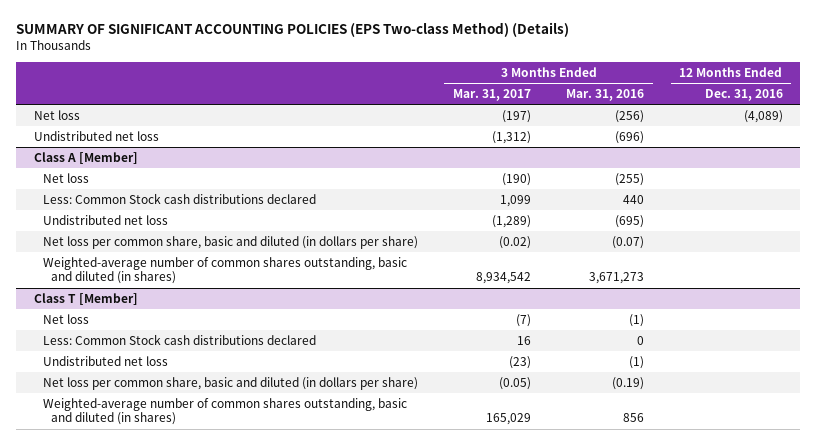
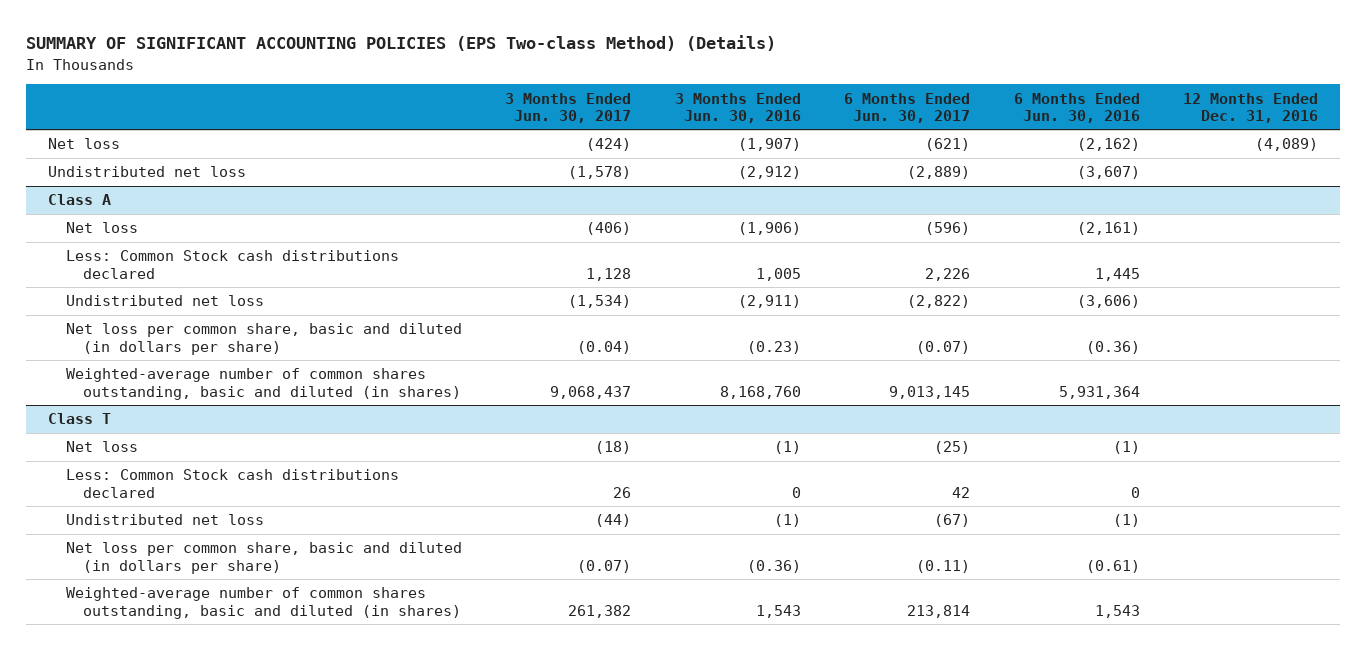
- | 3 Months Ended Mar. 31, 2017 | 3 Months Ended Mar. 31, 2016 | 12 Months Ended Dec. 31, 2016
+ | 3 Months Ended Jun. 30, 2017 | 3 Months Ended Jun. 30, 2016 | 6 Months Ended Jun. 30, 2017 | 6 Months Ended Jun. 30, 2016 | 12 Months Ended Dec. 31, 2016
- Class A [Member]
+ Class A
- Class T [Member]
+ Class T

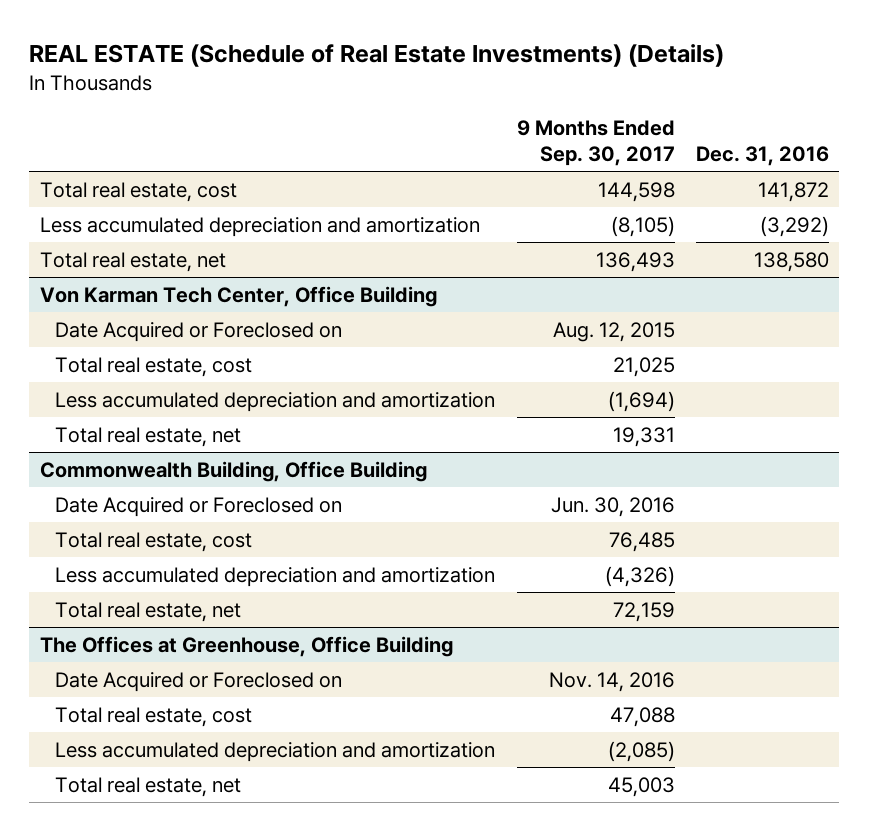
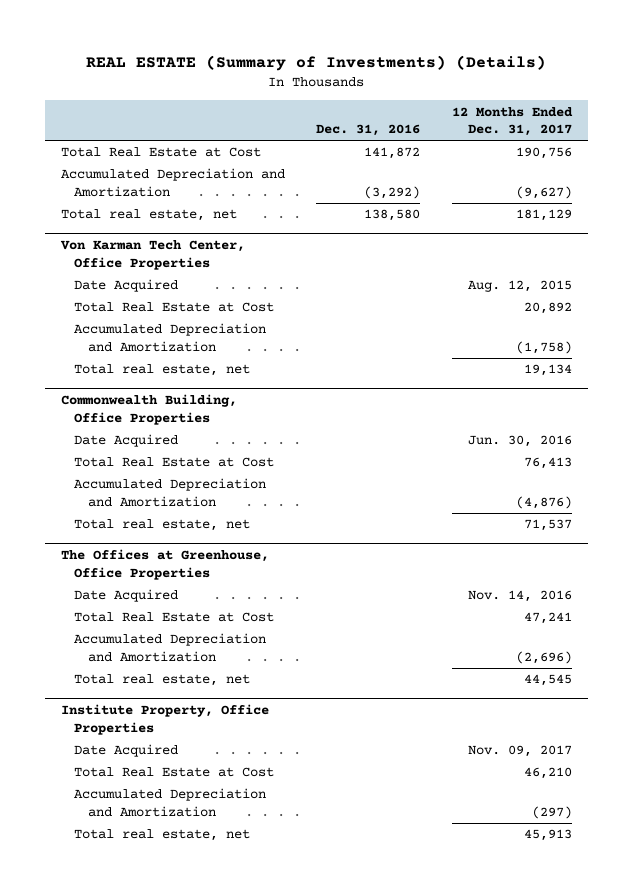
- REAL ESTATE (Schedule of Real Estate Investments) (Details)
+ REAL ESTATE (Summary of Investments) (Details)
- | 9 Months Ended Sep. 30, 2017 | Dec. 31, 2016
+ | Dec. 31, 2016 | 12 Months Ended Dec. 31, 2017
- Total real estate, cost | 144,598 | 141,872
- Less accumulated depreciation and amortization | (8,105) | (3,292)
+ Total Real Estate at Cost | 141,872 | 190,756
+ Accumulated Depreciation and Amortization | (3,292) | (9,627)
- Von Karman Tech Center, Office Building
- Date Acquired or Foreclosed on | Aug. 12, 2015 |
- Total real estate, cost | 21,025 |
- Less accumulated depreciation and amortization | (1,694) |
+ Von Karman Tech Center, Office Properties
+ Date Acquired | | Aug. 12, 2015
+ Total Real Estate at Cost | | 20,892
+ Accumulated Depreciation and Amortization | | (1,758)
- Commonwealth Building, Office Building
- Date Acquired or Foreclosed on | Jun. 30, 2016 |
- Total real estate, cost | 76,485 |
- Less accumulated depreciation and amortization | (4,326) |
+ Commonwealth Building, Office Properties
+ Date Acquired | | Jun. 30, 2016
+ Total Real Estate at Cost | | 76,413
+ Accumulated Depreciation and Amortization | | (4,876)
- The Offices at Greenhouse, Office Building
- Date Acquired or Foreclosed on | Nov. 14, 2016 |
- Total real estate, cost | 47,088 |
- Less accumulated depreciation and amortization | (2,085) |
+ The Offices at Greenhouse, Office Properties
+ Date Acquired | | Nov. 14, 2016
+ Total Real Estate at Cost | | 47,241
+ Accumulated Depreciation and Amortization | | (2,696)
+ Institute Property, Office Properties
+ Date Acquired | | Nov. 09, 2017
+ Total Real Estate at Cost | | 46,210
+ Accumulated Depreciation and Amortization | | (297)
+ Total real estate, net | | 45,913

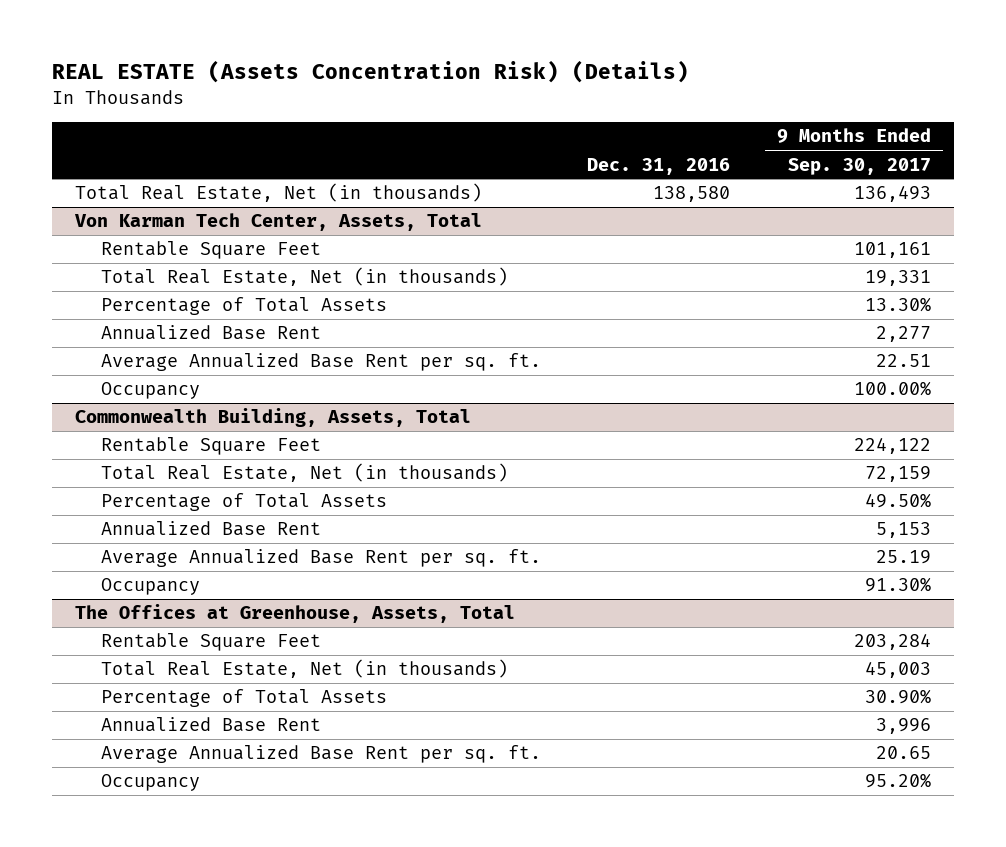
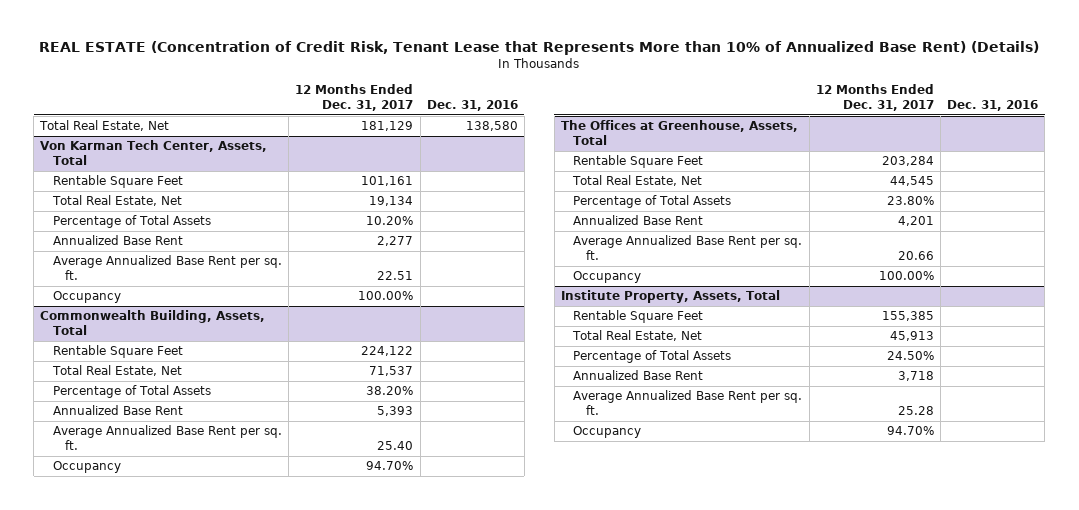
- REAL ESTATE (Assets Concentration Risk) (Details)
+ REAL ESTATE (Concentration of Credit Risk, Tenant Lease that Represents More than 10% of Annualized Base Rent) (Details)
- | Dec. 31, 2016 | 9 Months Ended Sep. 30, 2017
+ | 12 Months Ended Dec. 31, 2017 | Dec. 31, 2016
- Total Real Estate, Net (in thousands) | 138,580 | 136,493
+ Total Real Estate, Net | 181,129 | 138,580
@ Von Karman Tech Center, Assets, Total
- Total Real Estate, Net (in thousands) | | 19,331
+ Total Real Estate, Net | 19,134 |
@ Commonwealth Building, Assets, Total
- Total Real Estate, Net (in thousands) | | 72,159
+ Total Real Estate, Net | 71,537 |
@ The Offices at Greenhouse, Assets, Total
- Total Real Estate, Net (in thousands) | | 45,003
+ Total Real Estate, Net | 44,545 |
+ Institute Property, Assets, Total
+ Rentable Square Feet | 155,385 |
+ Total Real Estate, Net | 45,913 |
+ Percentage of Total Assets | 24.50% |
+ Annualized Base Rent | 3,718 |
+ Average Annualized Base Rent per sq. ft. | 25.28 |
+ Occupancy | 94.70% |

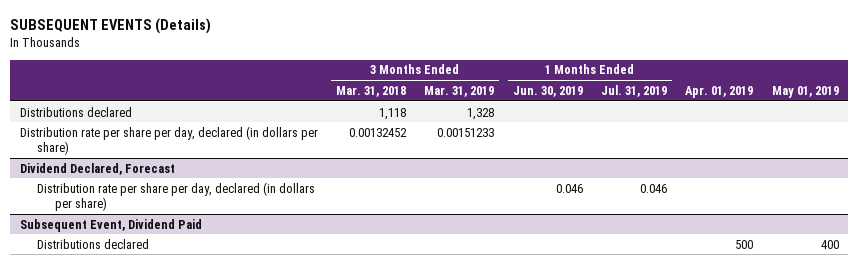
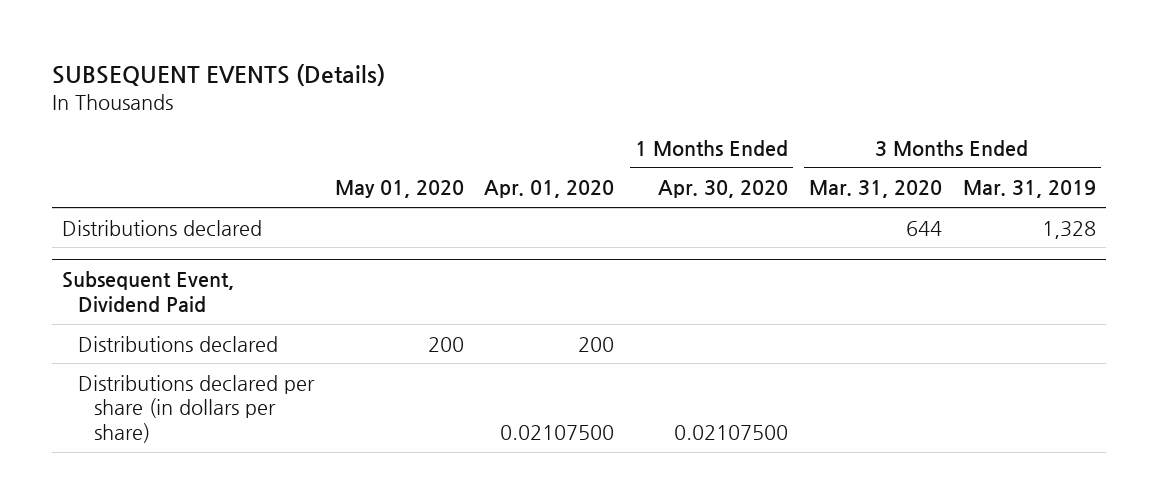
- | 3 Months Ended Mar. 31, 2018 | 3 Months Ended Mar. 31, 2019 | 1 Months Ended Jun. 30, 2019 | 1 Months Ended Jul. 31, 2019 | Apr. 01, 2019 | May 01, 2019
+ | May 01, 2020 | Apr. 01, 2020 | 1 Months Ended Apr. 30, 2020 | 3 Months Ended Mar. 31, 2020 | 3 Months Ended Mar. 31, 2019
- Distribution rate per share per day, declared (in dollars per share) | 0.00132452 | 0.00151233 | | | |
- Dividend Declared, Forecast
- Distribution rate per share per day, declared (in dollars per share) | | | 0.046 | 0.046 | |
@ Subsequent Event, Dividend Paid
+ Distributions declared per share (in dollars per share) | | 0.02107500 | 0.02107500 | |

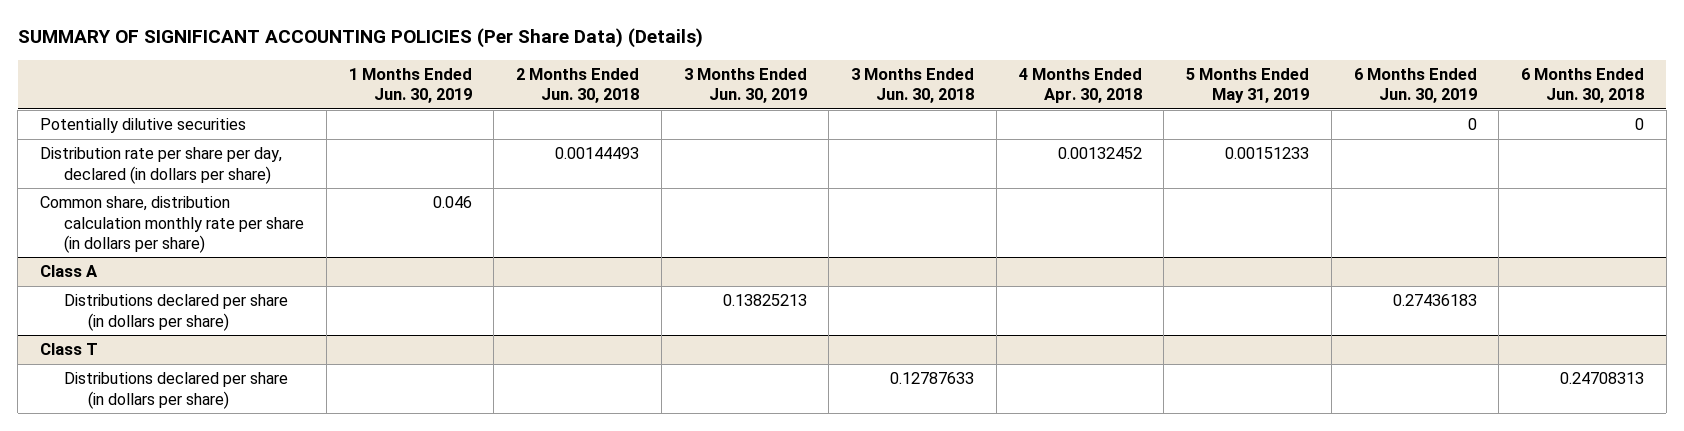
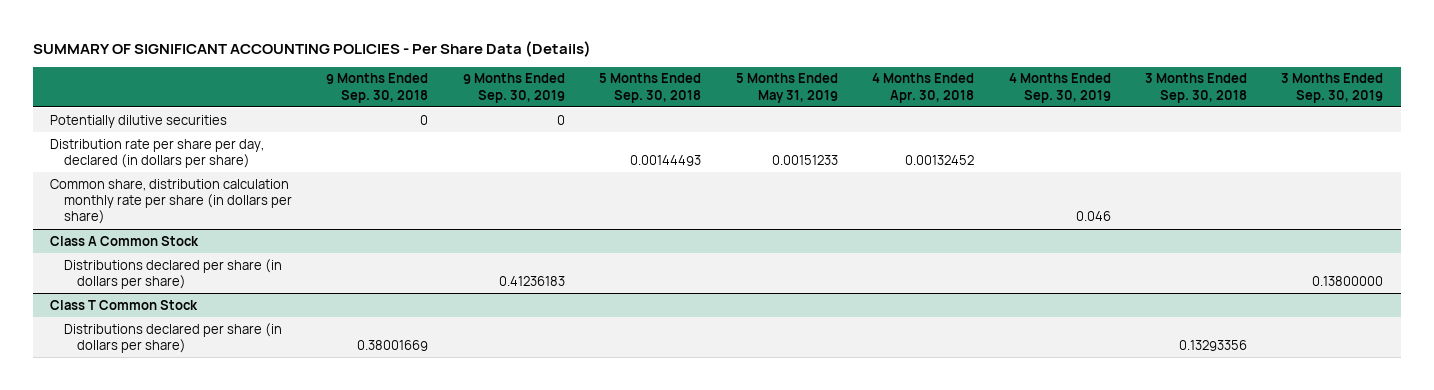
- SUMMARY OF SIGNIFICANT ACCOUNTING POLICIES (Per Share Data) (Details)
+ SUMMARY OF SIGNIFICANT ACCOUNTING POLICIES - Per Share Data (Details)
- | 1 Months Ended Jun. 30, 2019 | 2 Months Ended Jun. 30, 2018 | 3 Months Ended Jun. 30, 2019 | 3 Months Ended Jun. 30, 2018 | 4 Months Ended Apr. 30, 2018 | 5 Months Ended May 31, 2019 | 6 Months Ended Jun. 30, 2019 | 6 Months Ended Jun. 30, 2018
+ | 9 Months Ended Sep. 30, 2018 | 9 Months Ended Sep. 30, 2019 | 5 Months Ended Sep. 30, 2018 | 5 Months Ended May 31, 2019 | 4 Months Ended Apr. 30, 2018 | 4 Months Ended Sep. 30, 2019 | 3 Months Ended Sep. 30, 2018 | 3 Months Ended Sep. 30, 2019
- Class A
+ Class A Common Stock
- Class T
+ Class T Common Stock

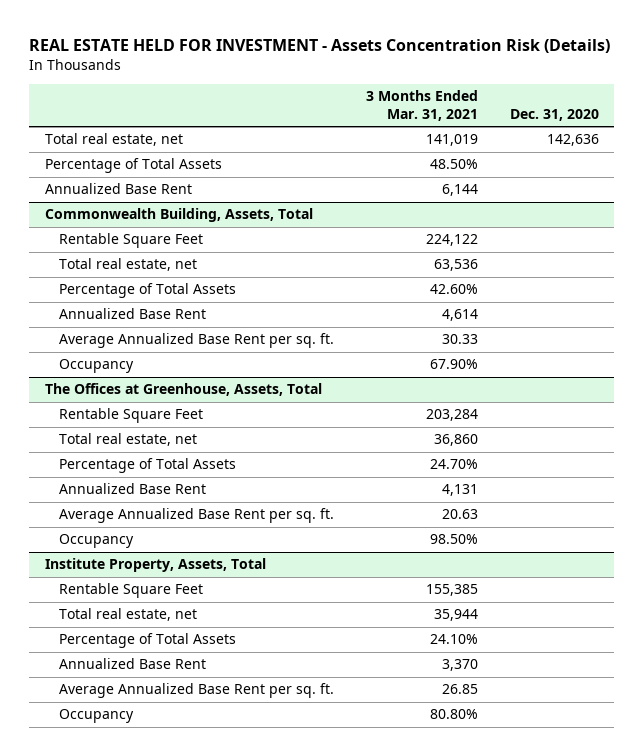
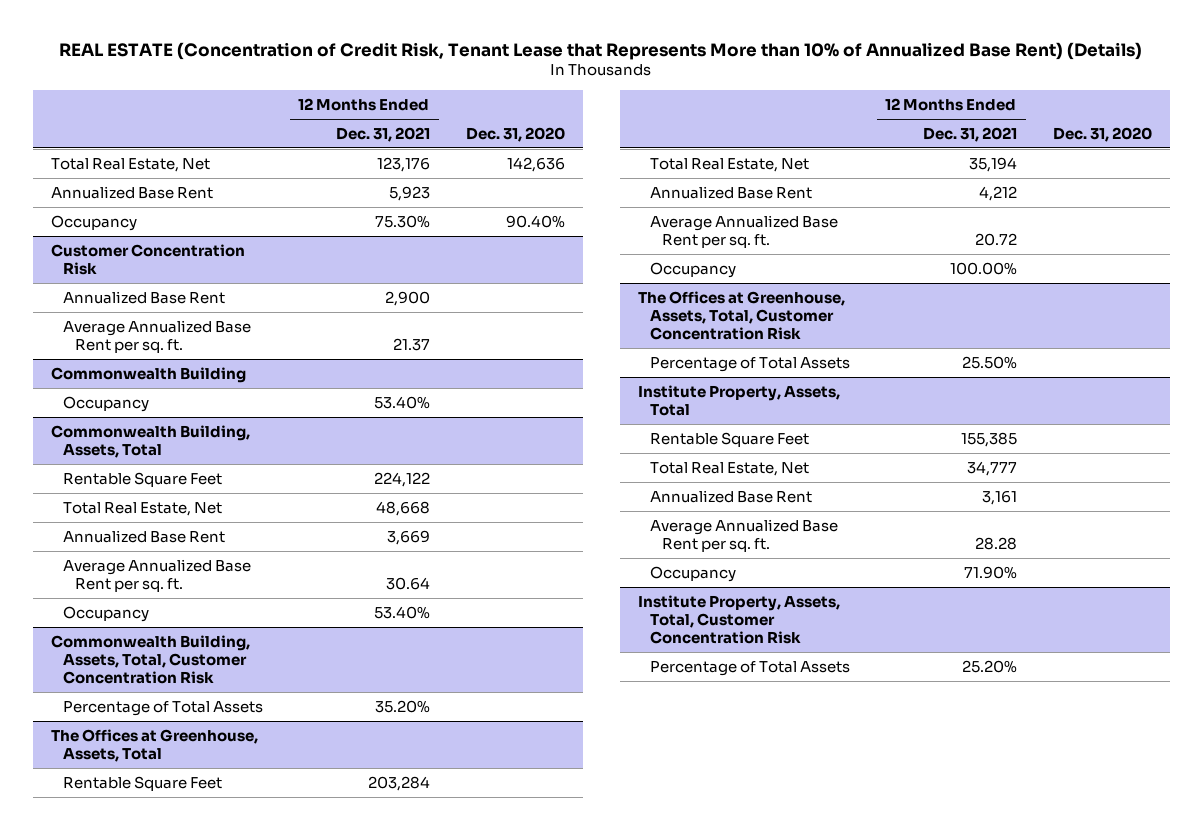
- REAL ESTATE HELD FOR INVESTMENT - Assets Concentration Risk (Details)
+ REAL ESTATE (Concentration of Credit Risk, Tenant Lease that Represents More than 10% of Annualized Base Rent) (Details)
- | 3 Months Ended Mar. 31, 2021 | Dec. 31, 2020
+ | 12 Months Ended Dec. 31, 2021 | Dec. 31, 2020
- Total real estate, net | 141,019 | 142,636
- Percentage of Total Assets | 48.50% |
+ Total Real Estate, Net | 123,176 | 142,636
+ Occupancy | 75.30% | 90.40%
+ Customer Concentration Risk
+ Annualized Base Rent | 2,900 |
+ Average Annualized Base Rent per sq. ft. | 21.37 |
+ Commonwealth Building
+ Occupancy | 53.40% |
@ Commonwealth Building, Assets, Total
- Total real estate, net | 63,536 |
- Percentage of Total Assets | 42.60% |
+ Total Real Estate, Net | 48,668 |
+ Commonwealth Building, Assets, Total, Customer Concentration Risk
+ Percentage of Total Assets | 35.20% |
@ The Offices at Greenhouse, Assets, Total
- Total real estate, net | 36,860 |
- Percentage of Total Assets | 24.70% |
+ Total Real Estate, Net | 35,194 |
+ The Offices at Greenhouse, Assets, Total, Customer Concentration Risk
+ Percentage of Total Assets | 25.50% |
@ Institute Property, Assets, Total
- Total real estate, net | 35,944 |
- Percentage of Total Assets | 24.10% |
+ Total Real Estate, Net | 34,777 |
+ Institute Property, Assets, Total, Customer Concentration Risk
+ Percentage of Total Assets | 25.20% |

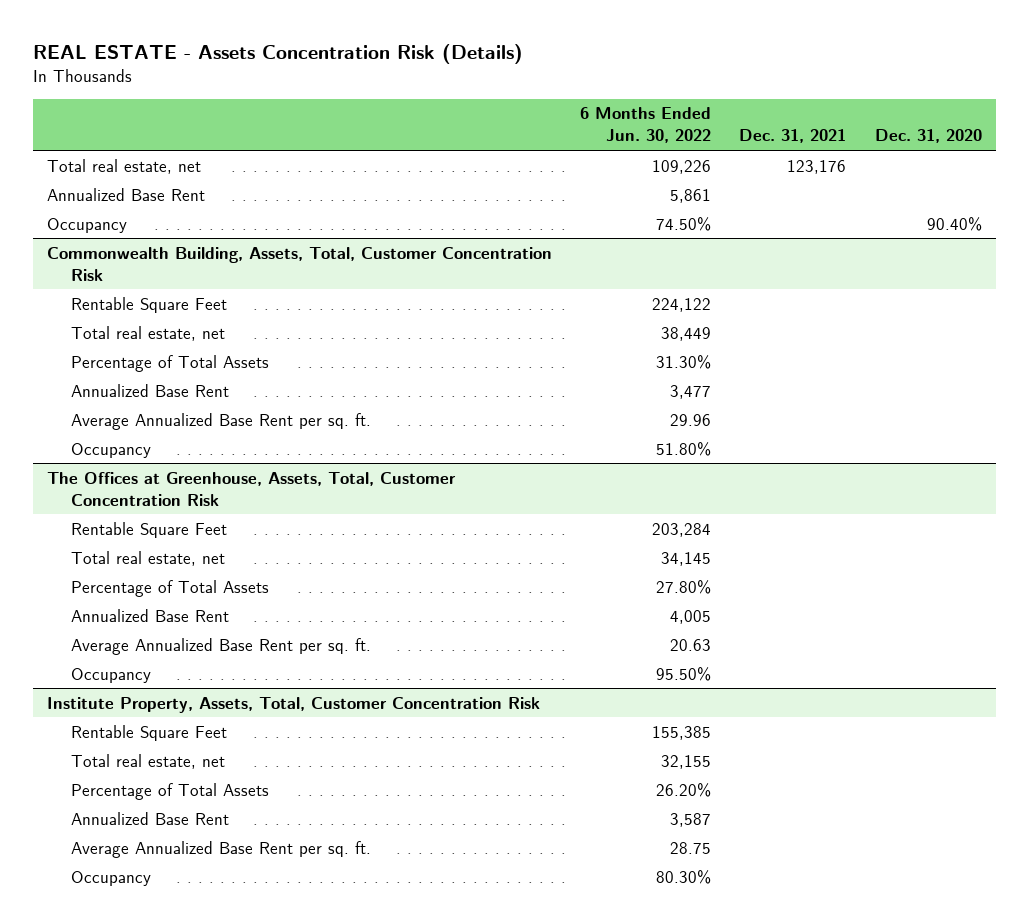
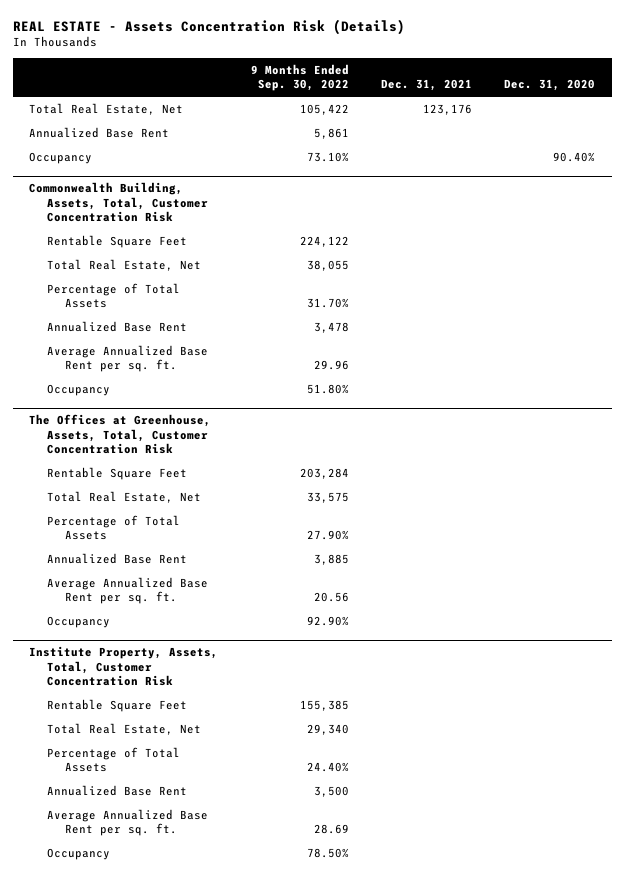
- | 6 Months Ended Jun. 30, 2022 | Dec. 31, 2021 | Dec. 31, 2020
+ | 9 Months Ended Sep. 30, 2022 | Dec. 31, 2021 | Dec. 31, 2020
- Total real estate, net | 109,226 | 123,176 |
+ Total Real Estate, Net | 105,422 | 123,176 |
@ Commonwealth Building, Assets, Total, Customer Concentration Risk
- Total real estate, net | 38,449 | |
+ Total Real Estate, Net | 38,055 | |
@ The Offices at Greenhouse, Assets, Total, Customer Concentration Risk
- Total real estate, net | 34,145 | |
+ Total Real Estate, Net | 33,575 | |
@ Institute Property, Assets, Total, Customer Concentration Risk
- Total real estate, net | 32,155 | |
+ Total Real Estate, Net | 29,340 | |

